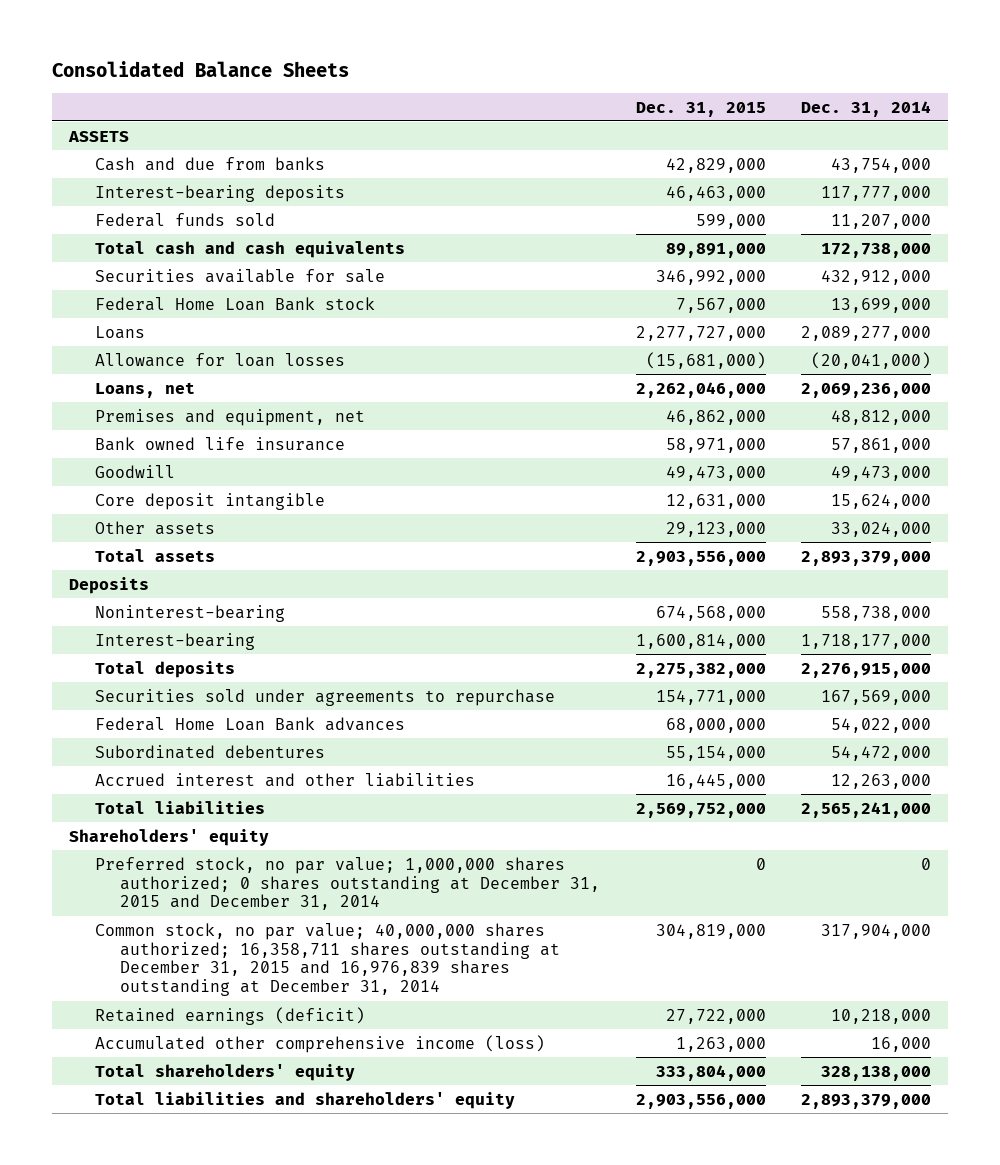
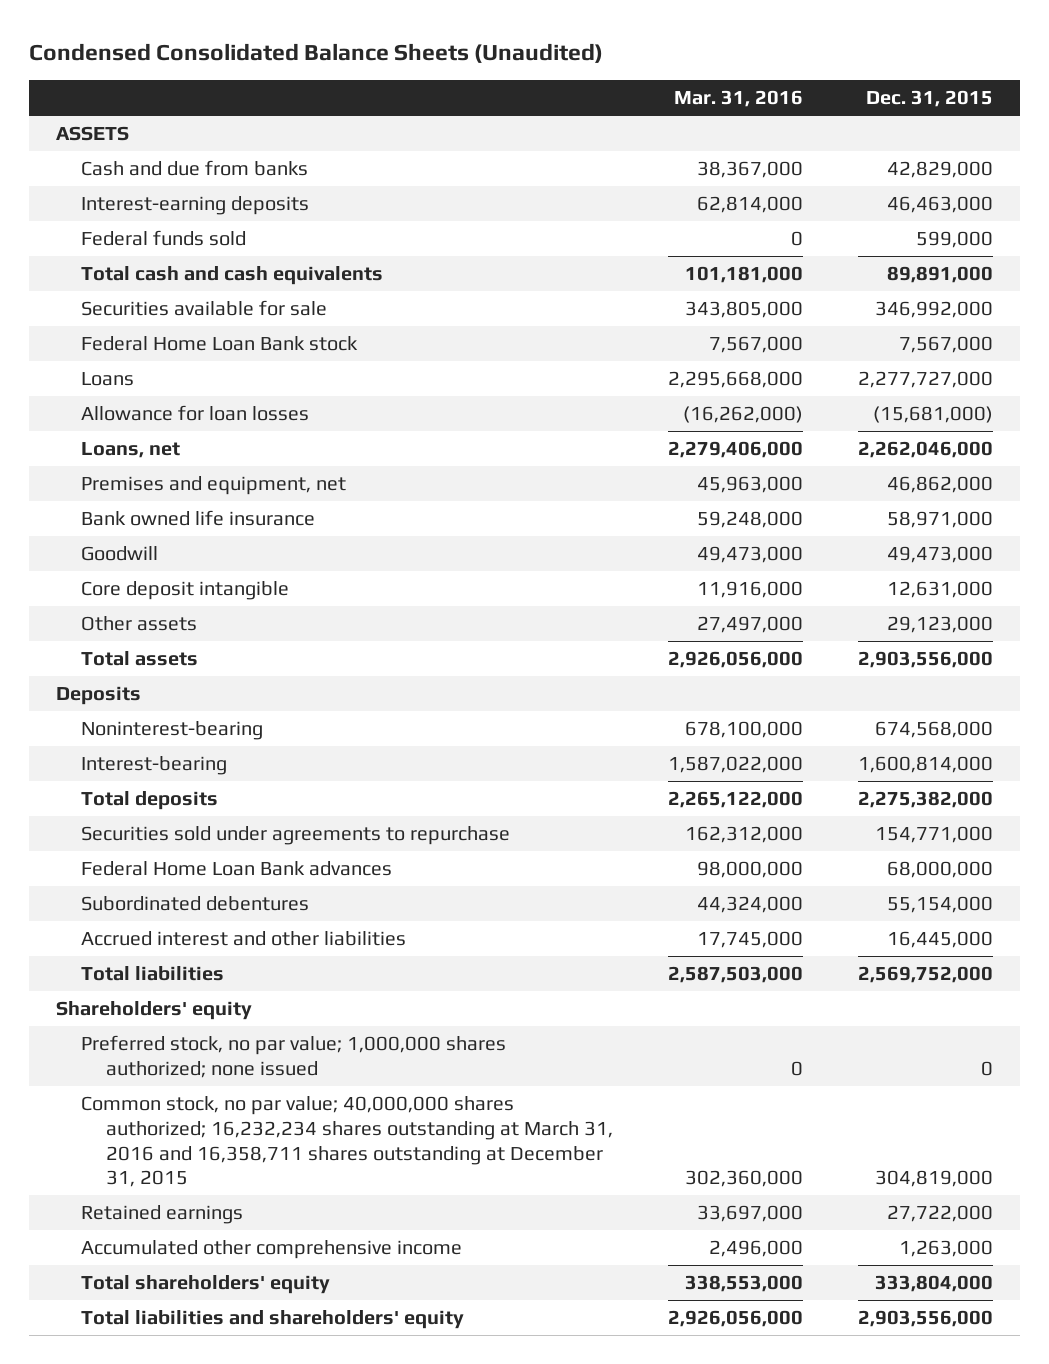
- Consolidated Balance Sheets
+ Condensed Consolidated Balance Sheets (Unaudited)
- | Dec. 31, 2015 | Dec. 31, 2014
+ | Mar. 31, 2016 | Dec. 31, 2015
- Interest-bearing deposits | 46,463,000 | 117,777,000
+ Interest-earning deposits | 62,814,000 | 46,463,000
- Preferred stock, no par value; 1,000,000 shares authorized; 0 shares outstanding at December 31, 2015 and December 31, 2014 | 0 | 0
- Common stock, no par value; 40,000,000 shares authorized; 16,358,711 shares outstanding at December 31, 2015 and 16,976,839 shares outstanding at December 31, 2014 | 304,819,000 | 317,904,000
- Retained earnings (deficit) | 27,722,000 | 10,218,000
- Accumulated other comprehensive income (loss) | 1,263,000 | 16,000
+ Preferred stock, no par value; 1,000,000 shares authorized; none issued | 0 | 0
+ Common stock, no par value; 40,000,000 shares authorized; 16,232,234 shares outstanding at March 31, 2016 and 16,358,711 shares outstanding at December 31, 2015 | 302,360,000 | 304,819,000
+ Retained earnings | 33,697,000 | 27,722,000
+ Accumulated other comprehensive income | 2,496,000 | 1,263,000

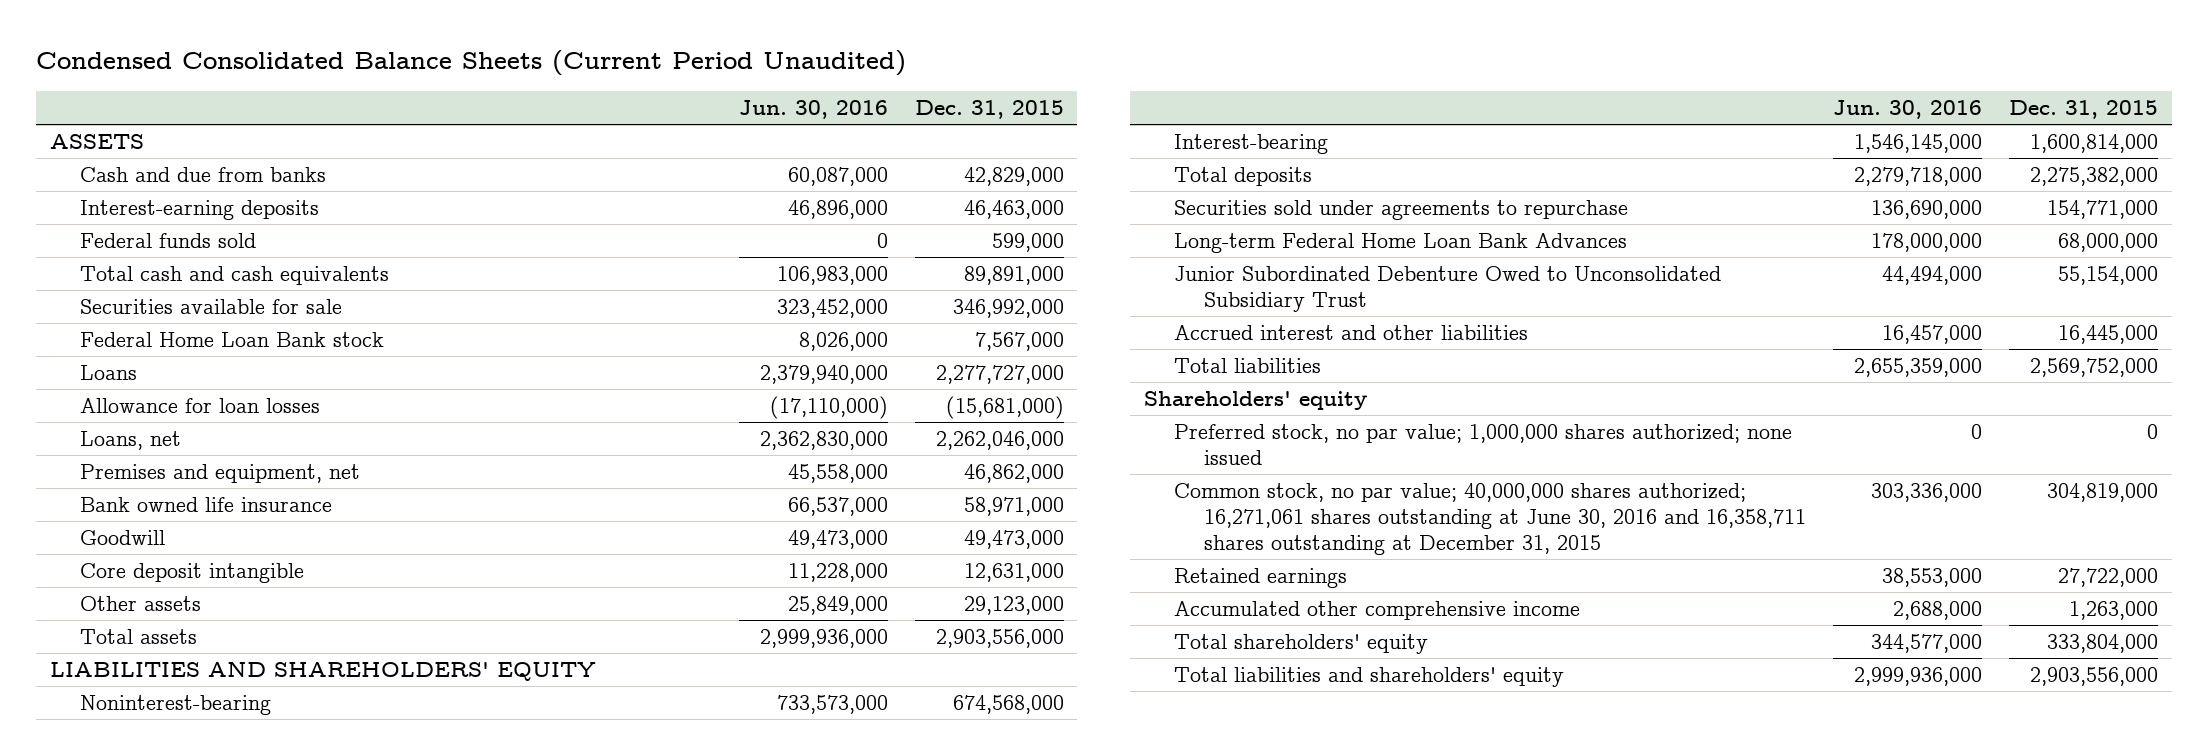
- Condensed Consolidated Balance Sheets (Unaudited)
+ Condensed Consolidated Balance Sheets (Current Period Unaudited)
- | Mar. 31, 2016 | Dec. 31, 2015
+ | Jun. 30, 2016 | Dec. 31, 2015
- Deposits
+ LIABILITIES AND SHAREHOLDERS' EQUITY
- Federal Home Loan Bank advances | 98,000,000 | 68,000,000
- Subordinated debentures | 44,324,000 | 55,154,000
+ Long-term Federal Home Loan Bank Advances | 178,000,000 | 68,000,000
+ Junior Subordinated Debenture Owed to Unconsolidated Subsidiary Trust | 44,494,000 | 55,154,000
- Common stock, no par value; 40,000,000 shares authorized; 16,232,234 shares outstanding at March 31, 2016 and 16,358,711 shares outstanding at December 31, 2015 | 302,360,000 | 304,819,000
+ Common stock, no par value; 40,000,000 shares authorized; 16,271,061 shares outstanding at June 30, 2016 and 16,358,711 shares outstanding at December 31, 2015 | 303,336,000 | 304,819,000

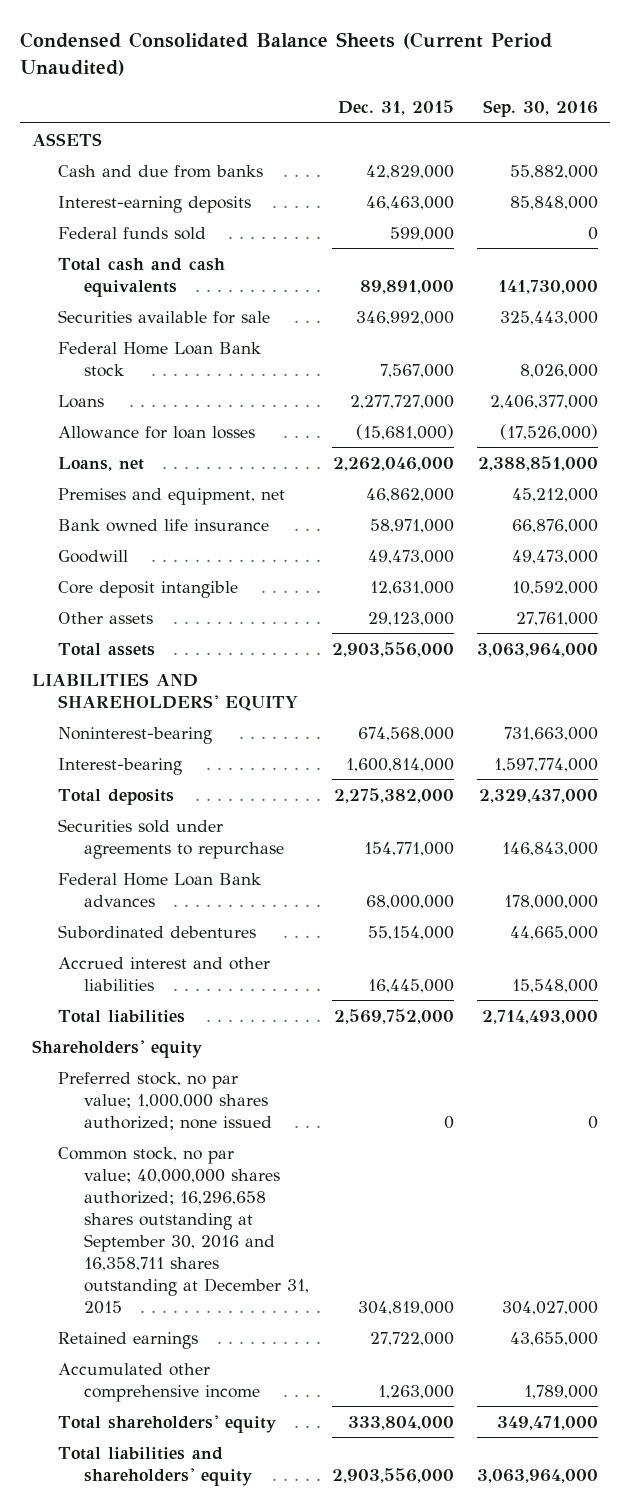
- | Jun. 30, 2016 | Dec. 31, 2015
+ | Dec. 31, 2015 | Sep. 30, 2016
- Long-term Federal Home Loan Bank Advances | 178,000,000 | 68,000,000
- Junior Subordinated Debenture Owed to Unconsolidated Subsidiary Trust | 44,494,000 | 55,154,000
+ Federal Home Loan Bank advances | 68,000,000 | 178,000,000
+ Subordinated debentures | 55,154,000 | 44,665,000
- Common stock, no par value; 40,000,000 shares authorized; 16,271,061 shares outstanding at June 30, 2016 and 16,358,711 shares outstanding at December 31, 2015 | 303,336,000 | 304,819,000
+ Common stock, no par value; 40,000,000 shares authorized; 16,296,658 shares outstanding at September 30, 2016 and 16,358,711 shares outstanding at December 31, 2015 | 304,819,000 | 304,027,000

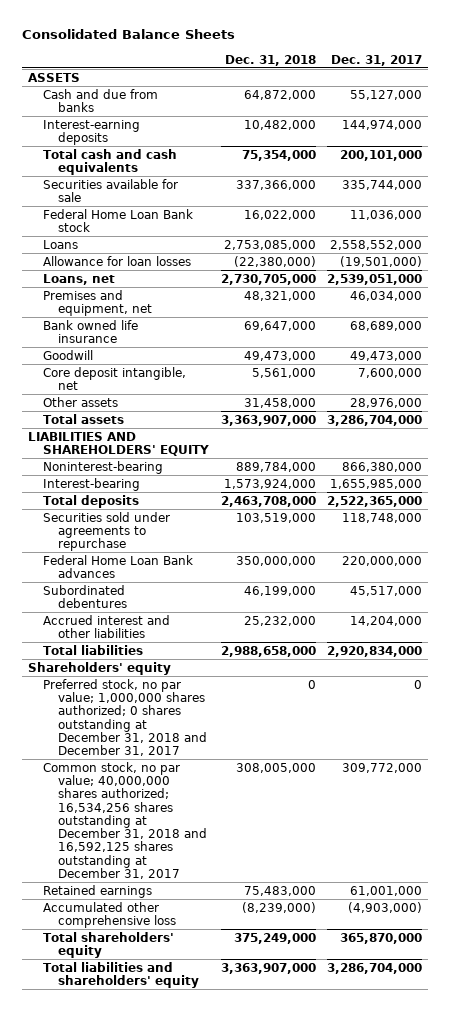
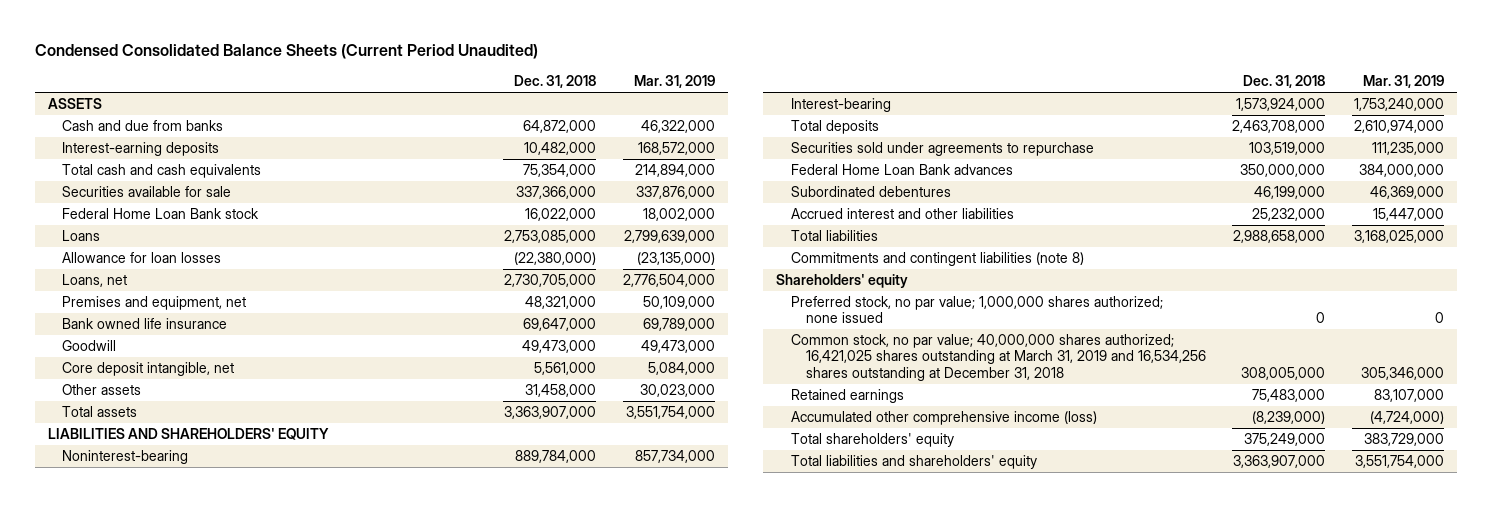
- Consolidated Balance Sheets
+ Condensed Consolidated Balance Sheets (Current Period Unaudited)
- | Dec. 31, 2018 | Dec. 31, 2017
+ | Dec. 31, 2018 | Mar. 31, 2019
+ Commitments and contingent liabilities (note 8)
- Preferred stock, no par value; 1,000,000 shares authorized; 0 shares outstanding at December 31, 2018 and December 31, 2017 | 0 | 0
- Common stock, no par value; 40,000,000 shares authorized; 16,534,256 shares outstanding at December 31, 2018 and 16,592,125 shares outstanding at December 31, 2017 | 308,005,000 | 309,772,000
+ Preferred stock, no par value; 1,000,000 shares authorized; none issued | 0 | 0
+ Common stock, no par value; 40,000,000 shares authorized; 16,421,025 shares outstanding at March 31, 2019 and 16,534,256 shares outstanding at December 31, 2018 | 308,005,000 | 305,346,000
- Accumulated other comprehensive loss | (8,239,000) | (4,903,000)
+ Accumulated other comprehensive income (loss) | (8,239,000) | (4,724,000)

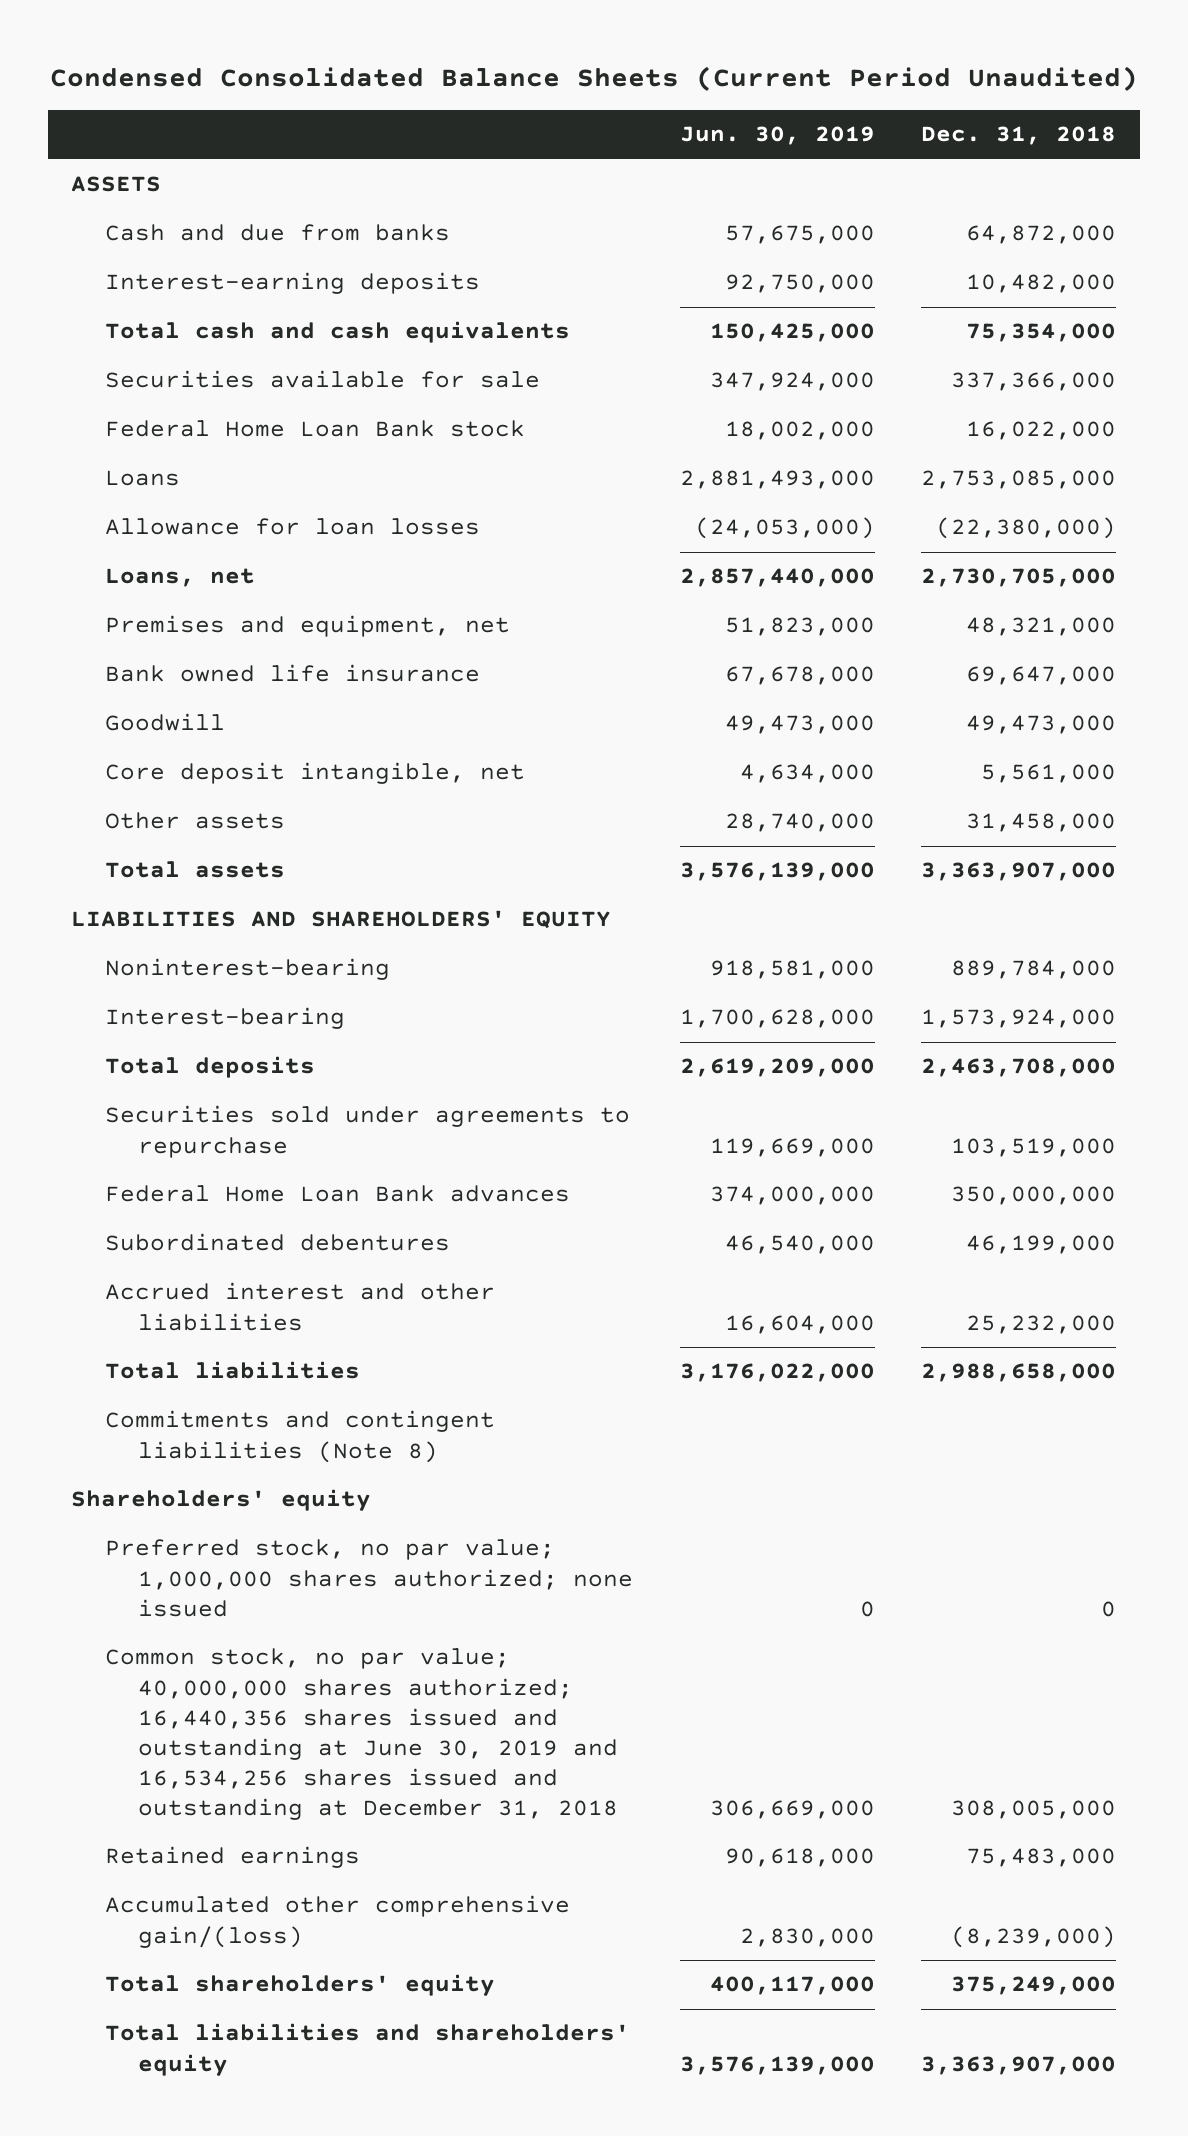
- | Dec. 31, 2018 | Mar. 31, 2019
+ | Jun. 30, 2019 | Dec. 31, 2018
- Commitments and contingent liabilities (note 8)
+ Commitments and contingent liabilities (Note 8)
- Common stock, no par value; 40,000,000 shares authorized; 16,421,025 shares outstanding at March 31, 2019 and 16,534,256 shares outstanding at December 31, 2018 | 308,005,000 | 305,346,000
+ Common stock, no par value; 40,000,000 shares authorized; 16,440,356 shares issued and outstanding at June 30, 2019 and 16,534,256 shares issued and outstanding at December 31, 2018 | 306,669,000 | 308,005,000
- Accumulated other comprehensive income (loss) | (8,239,000) | (4,724,000)
+ Accumulated other comprehensive gain/(loss) | 2,830,000 | (8,239,000)

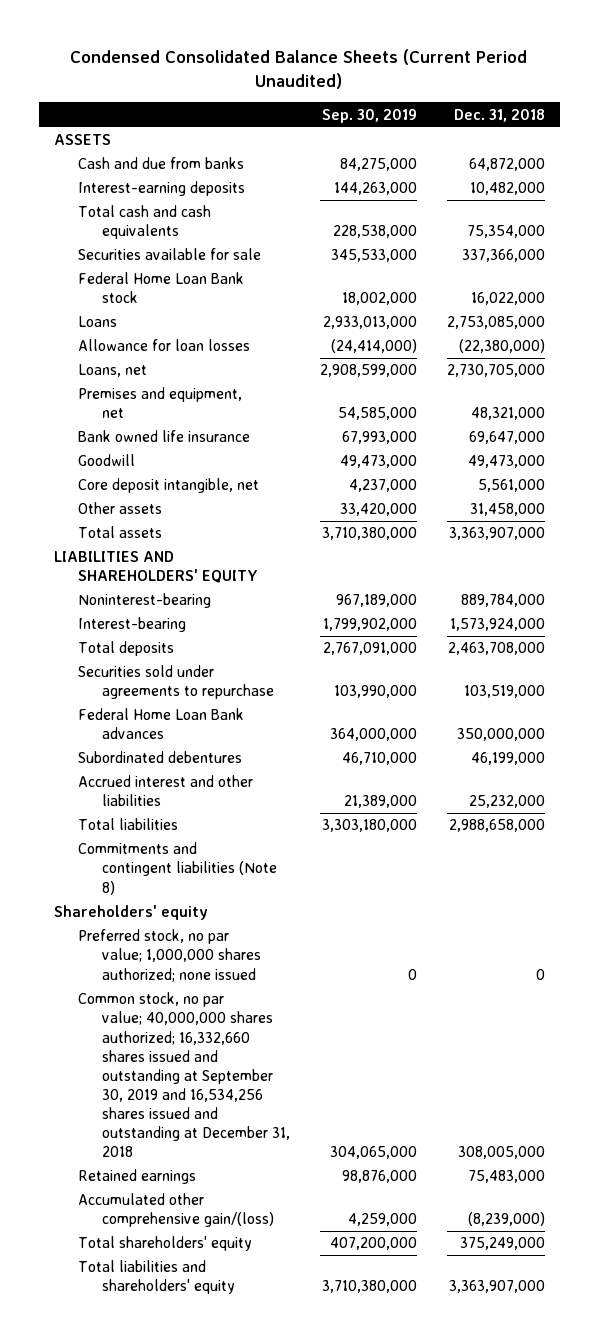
- | Jun. 30, 2019 | Dec. 31, 2018
+ | Sep. 30, 2019 | Dec. 31, 2018
- Common stock, no par value; 40,000,000 shares authorized; 16,440,356 shares issued and outstanding at June 30, 2019 and 16,534,256 shares issued and outstanding at December 31, 2018 | 306,669,000 | 308,005,000
+ Common stock, no par value; 40,000,000 shares authorized; 16,332,660 shares issued and outstanding at September 30, 2019 and 16,534,256 shares issued and outstanding at December 31, 2018 | 304,065,000 | 308,005,000

